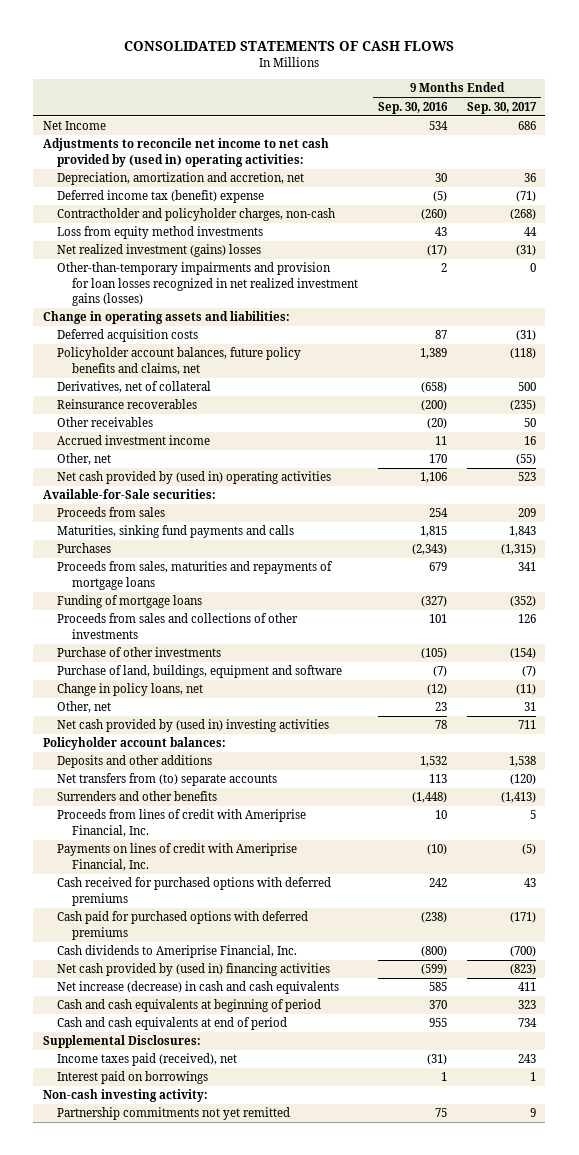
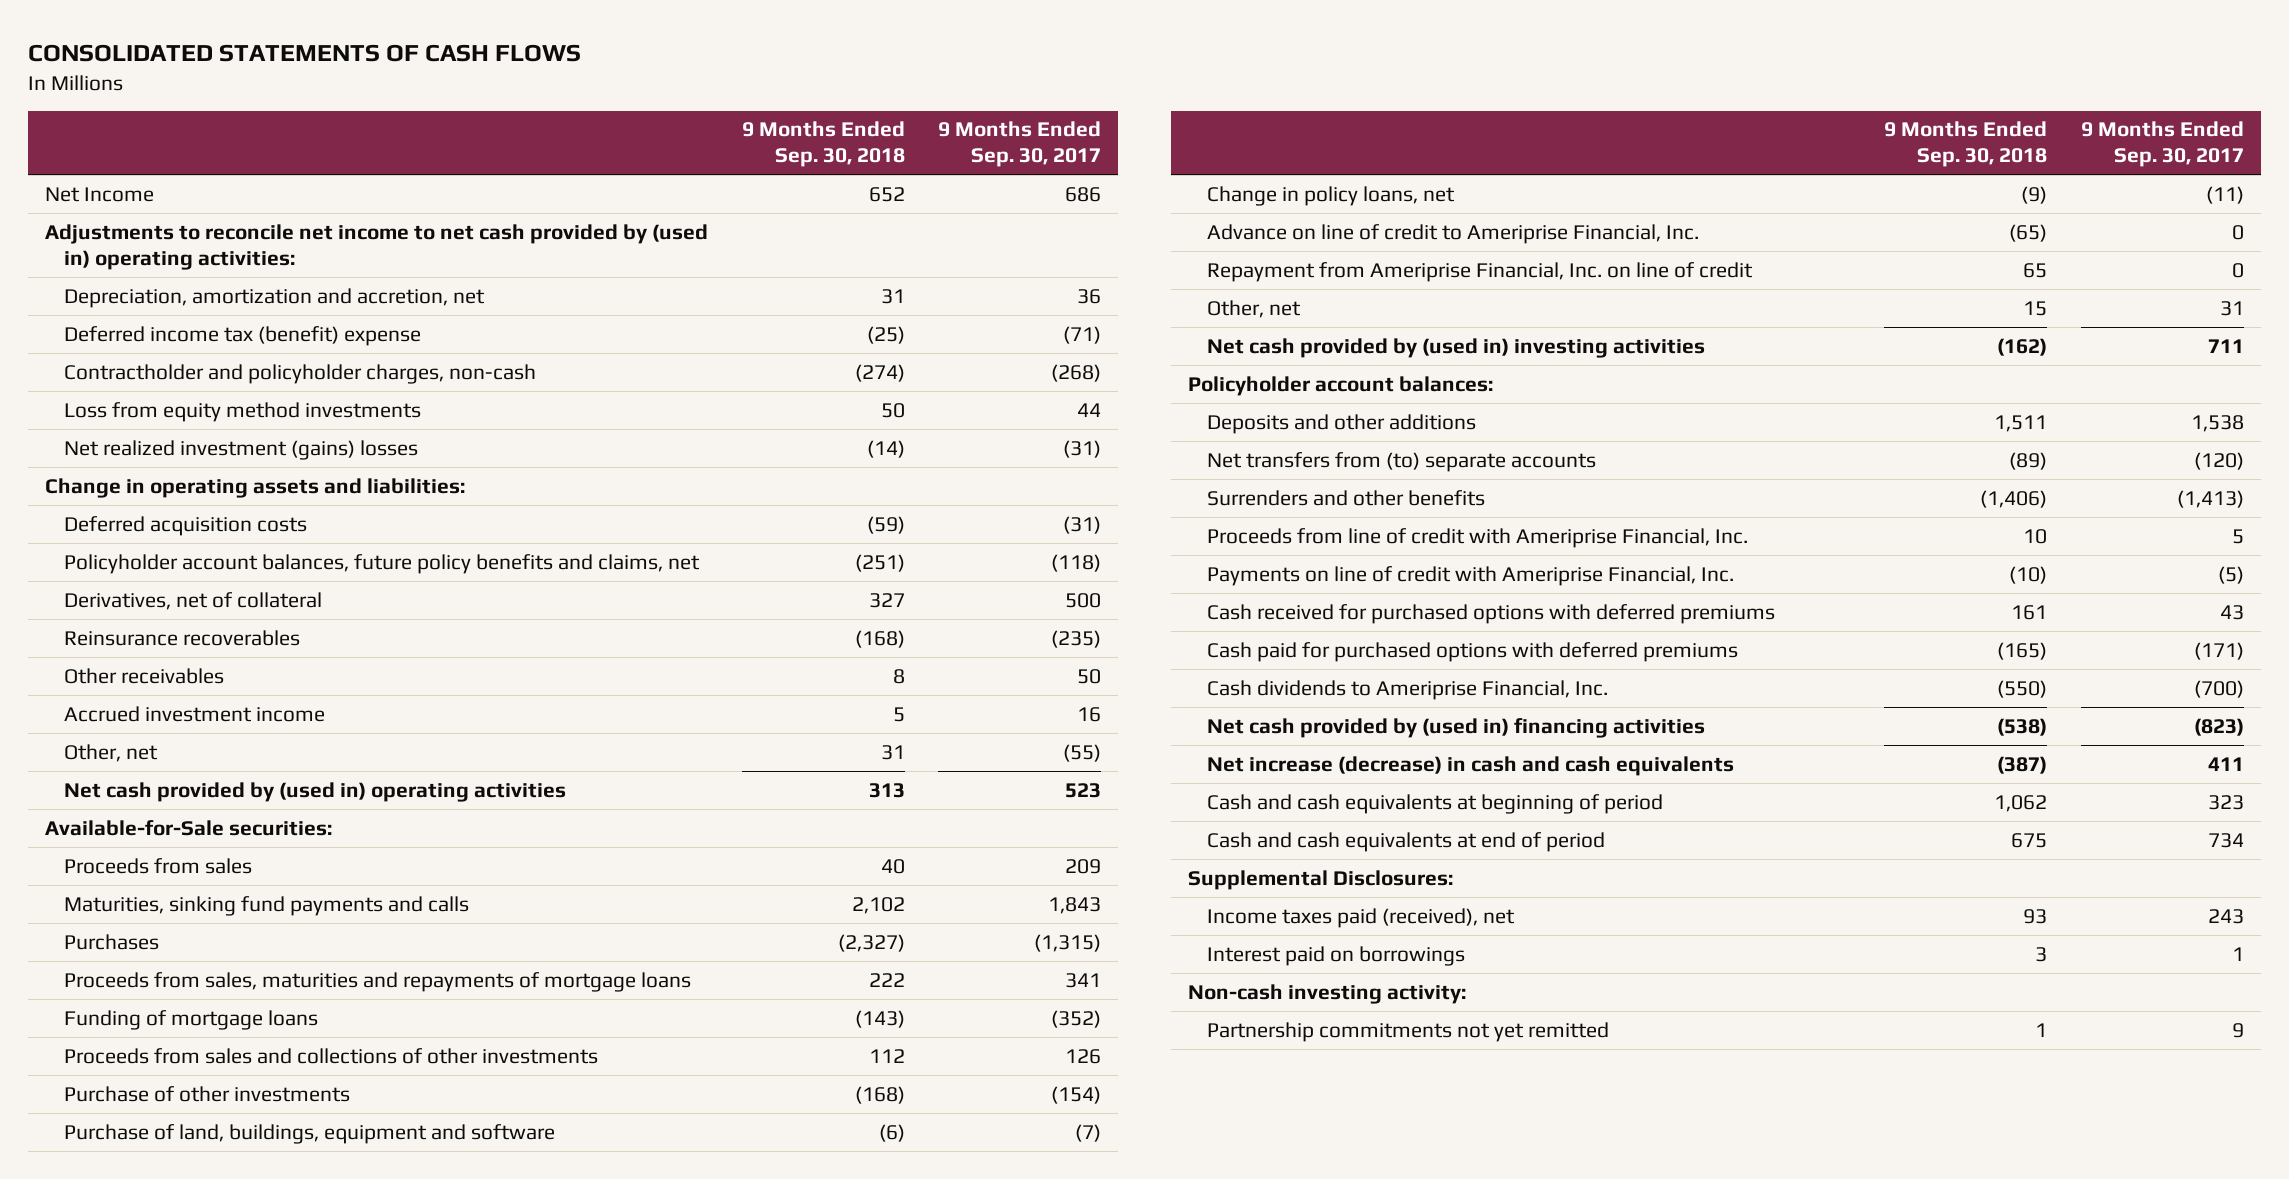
- | 9 Months Ended Sep. 30, 2016 | 9 Months Ended Sep. 30, 2017
+ | 9 Months Ended Sep. 30, 2018 | 9 Months Ended Sep. 30, 2017
- Other-than-temporary impairments and provision for loan losses recognized in net realized investment gains (losses) | 2 | 0
+ Advance on line of credit to Ameriprise Financial, Inc. | (65) | 0
+ Repayment from Ameriprise Financial, Inc. on line of credit | 65 | 0
- Proceeds from lines of credit with Ameriprise Financial, Inc. | 10 | 5
- Payments on lines of credit with Ameriprise Financial, Inc. | (10) | (5)
+ Proceeds from line of credit with Ameriprise Financial, Inc. | 10 | 5
+ Payments on line of credit with Ameriprise Financial, Inc. | (10) | (5)

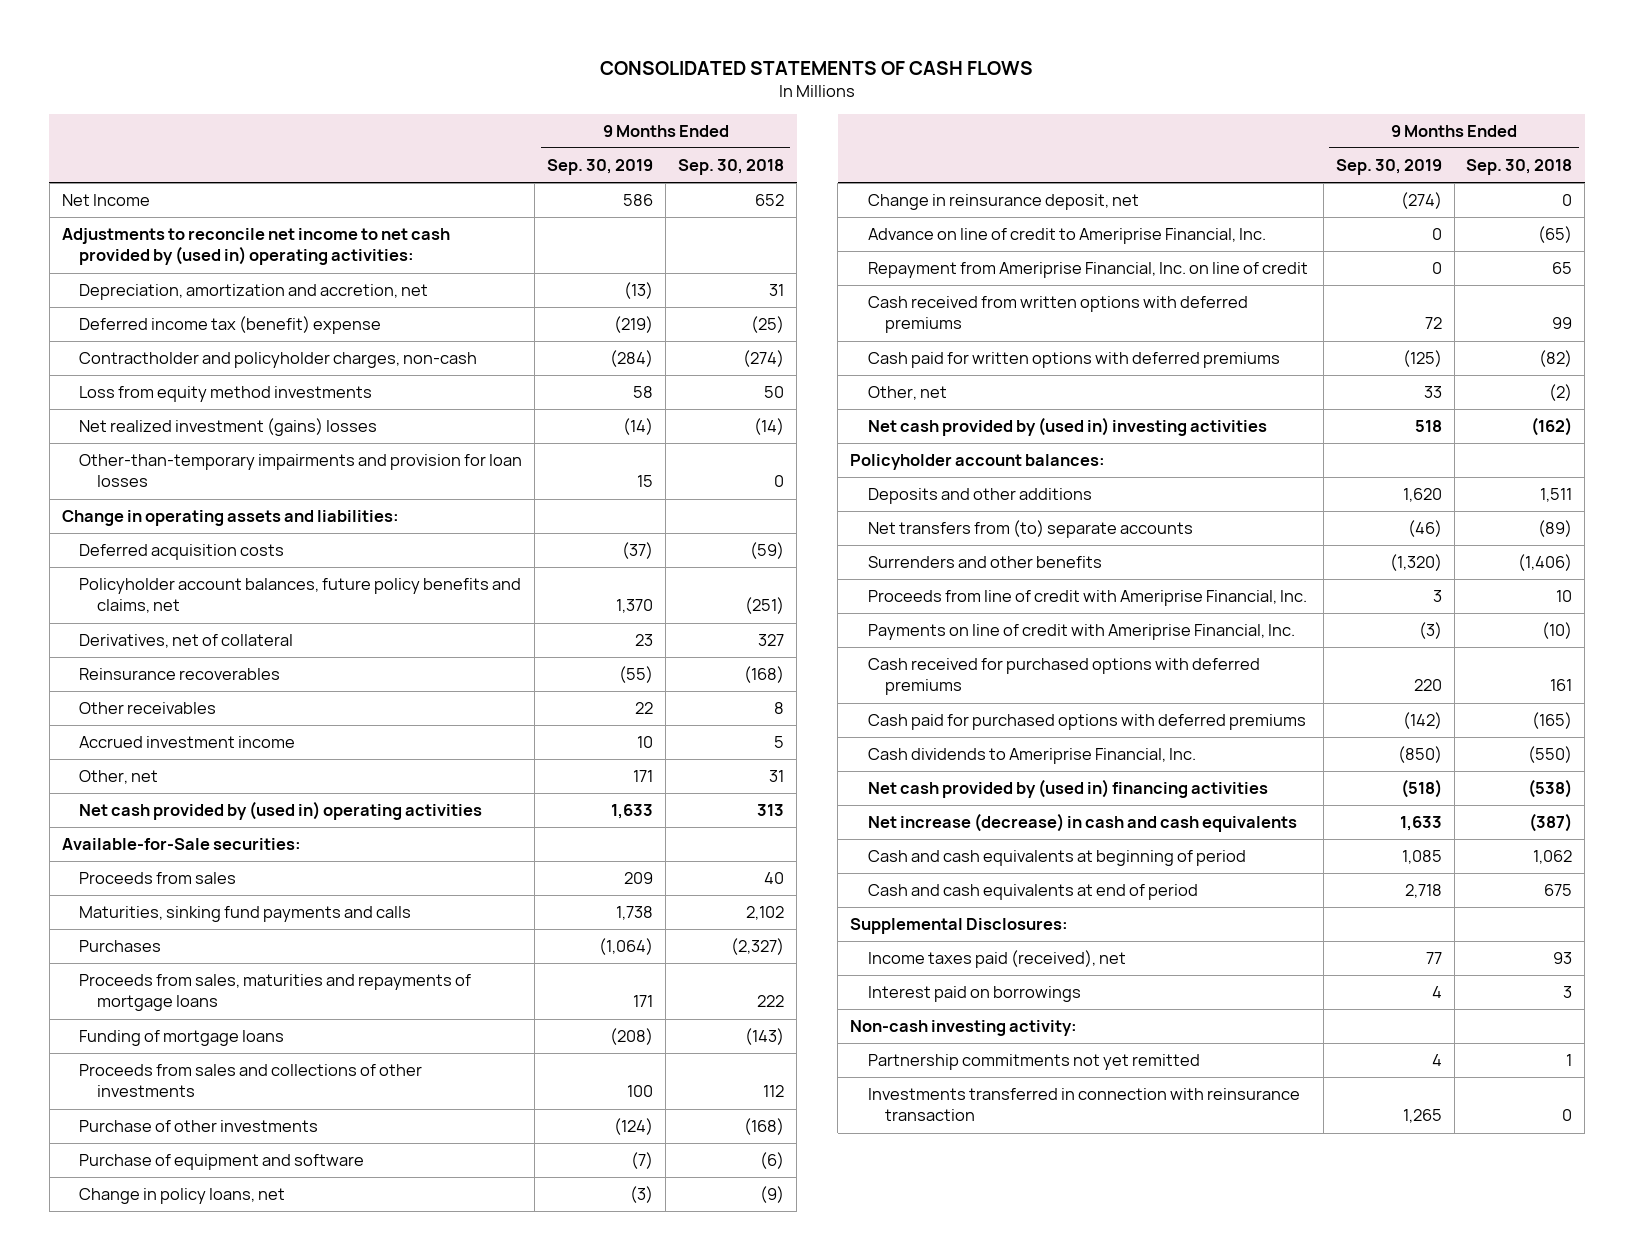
- | 9 Months Ended Sep. 30, 2018 | 9 Months Ended Sep. 30, 2017
+ | 9 Months Ended Sep. 30, 2019 | 9 Months Ended Sep. 30, 2018
+ Other-than-temporary impairments and provision for loan losses | 15 | 0
- Purchase of land, buildings, equipment and software | (6) | (7)
+ Purchase of equipment and software | (7) | (6)
+ Change in reinsurance deposit, net | (274) | 0
- Other, net | 15 | 31
+ Cash received from written options with deferred premiums | 72 | 99
+ Cash paid for written options with deferred premiums | (125) | (82)
+ Other, net | 33 | (2)
+ Investments transferred in connection with reinsurance transaction | 1,265 | 0

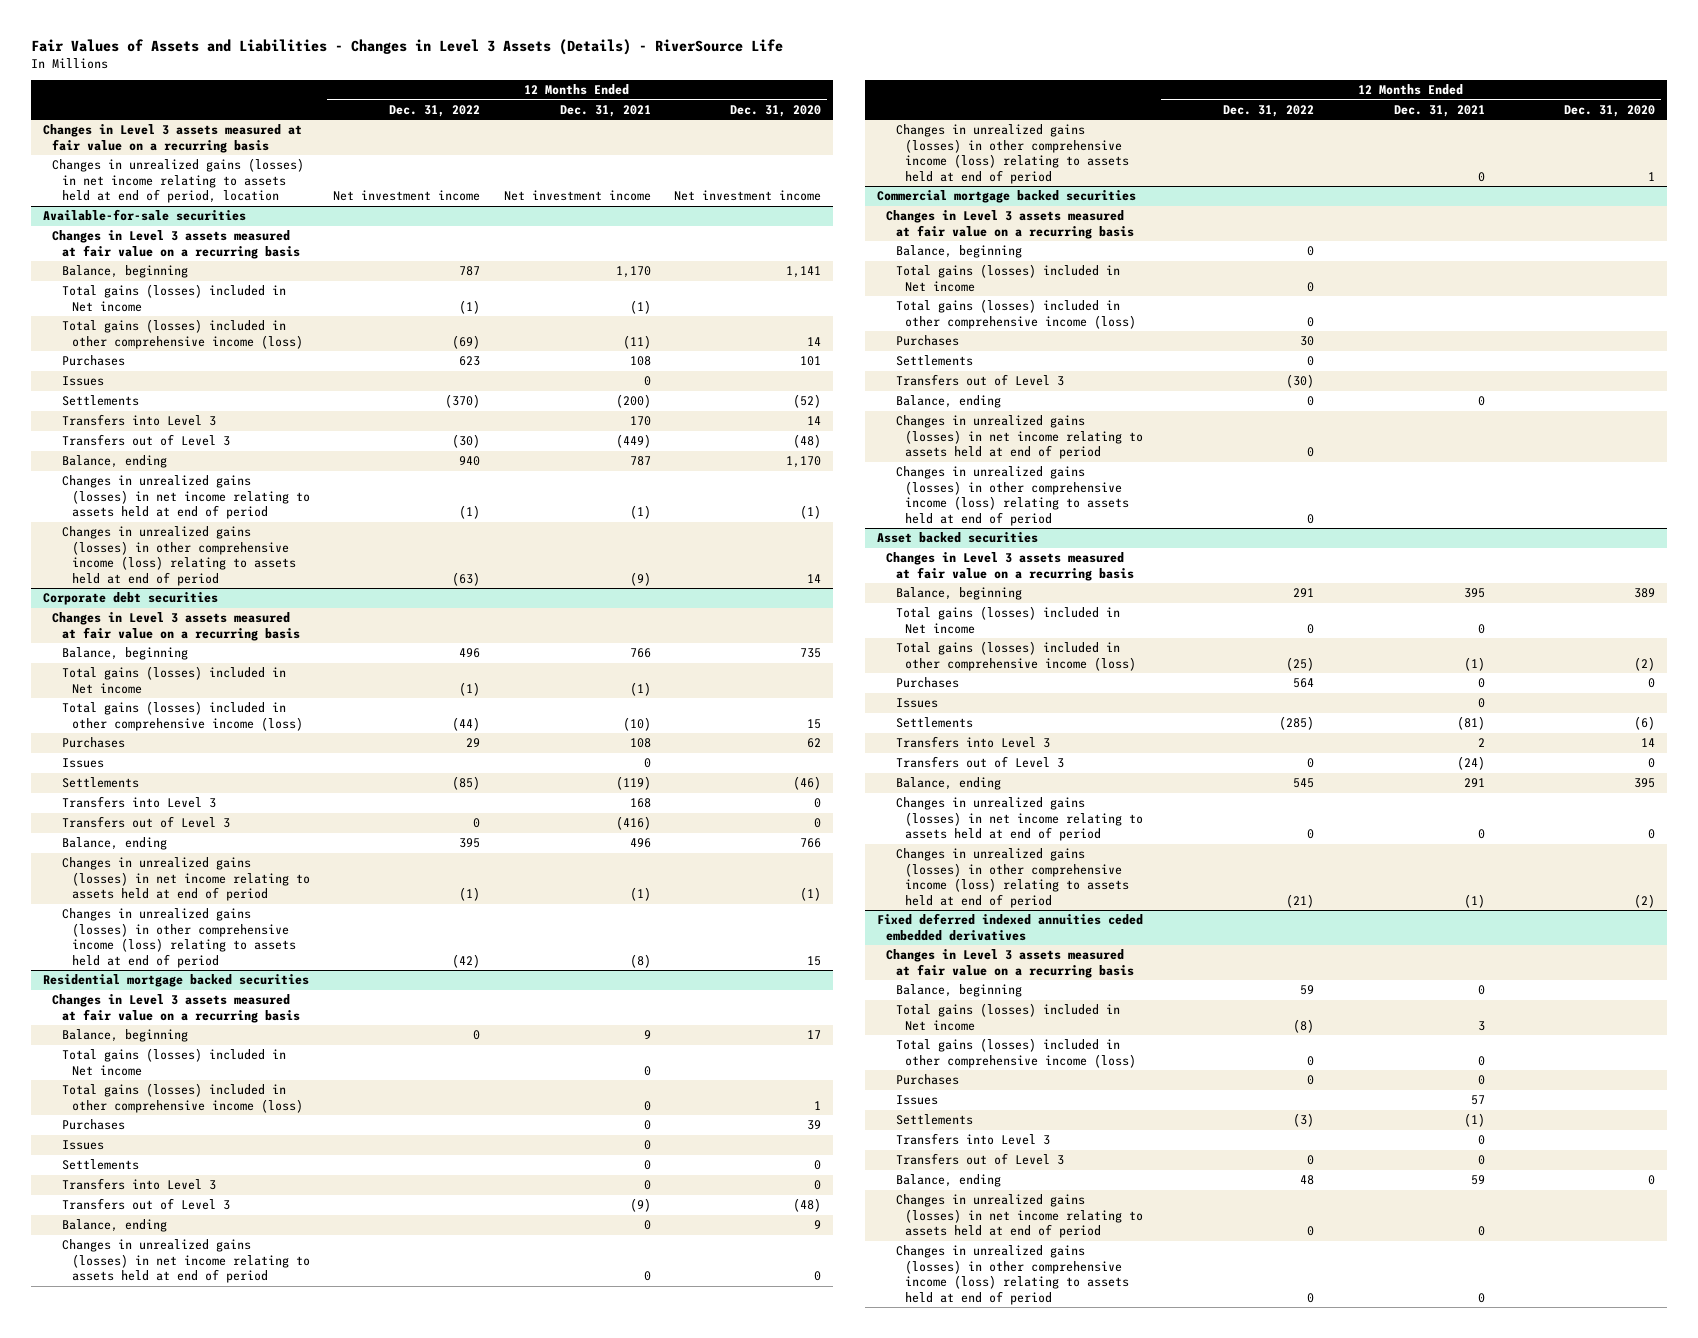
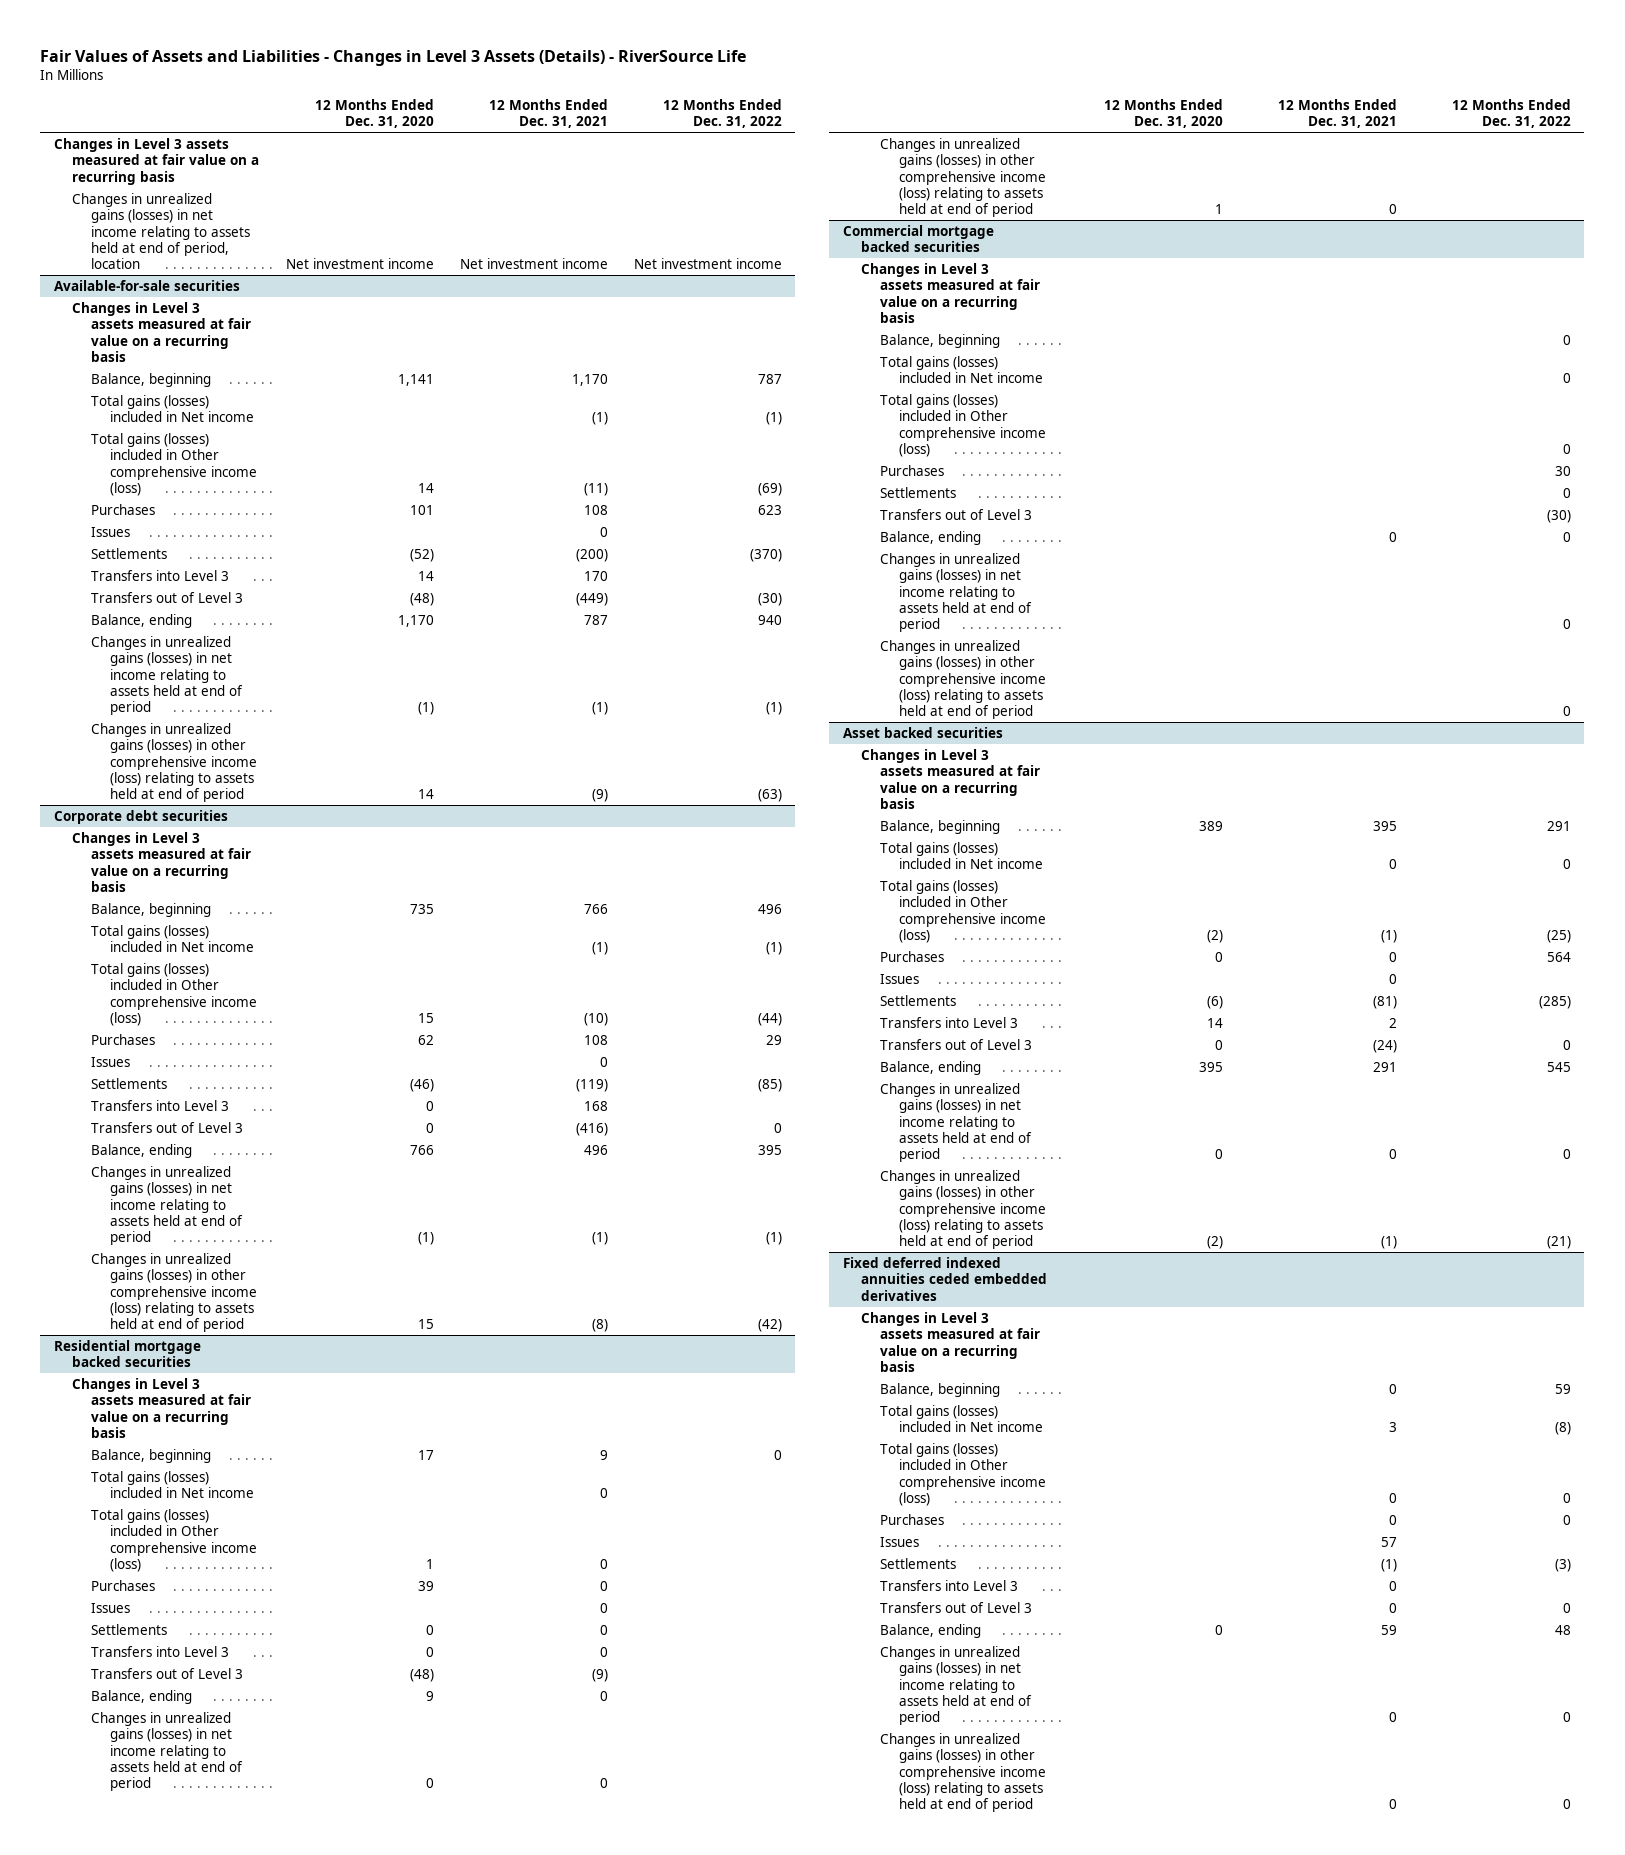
- | 12 Months Ended Dec. 31, 2022 | 12 Months Ended Dec. 31, 2021 | 12 Months Ended Dec. 31, 2020
+ | 12 Months Ended Dec. 31, 2020 | 12 Months Ended Dec. 31, 2021 | 12 Months Ended Dec. 31, 2022
@ Available-for-sale securities
- Total gains (losses) included in other comprehensive income (loss) | (69) | (11) | 14
+ Total gains (losses) included in Other comprehensive income (loss) | 14 | (11) | (69)
@ Corporate debt securities
- Total gains (losses) included in other comprehensive income (loss) | (44) | (10) | 15
+ Total gains (losses) included in Other comprehensive income (loss) | 15 | (10) | (44)
@ Residential mortgage backed securities
- Total gains (losses) included in other comprehensive income (loss) | | 0 | 1
+ Total gains (losses) included in Other comprehensive income (loss) | 1 | 0 |
@ Commercial mortgage backed securities
- Total gains (losses) included in other comprehensive income (loss) | 0 | |
+ Total gains (losses) included in Other comprehensive income (loss) | | | 0
@ Asset backed securities
- Total gains (losses) included in other comprehensive income (loss) | (25) | (1) | (2)
+ Total gains (losses) included in Other comprehensive income (loss) | (2) | (1) | (25)
@ Fixed deferred indexed annuities ceded embedded derivatives
- Total gains (losses) included in other comprehensive income (loss) | 0 | 0 |
+ Total gains (losses) included in Other comprehensive income (loss) | | 0 | 0

